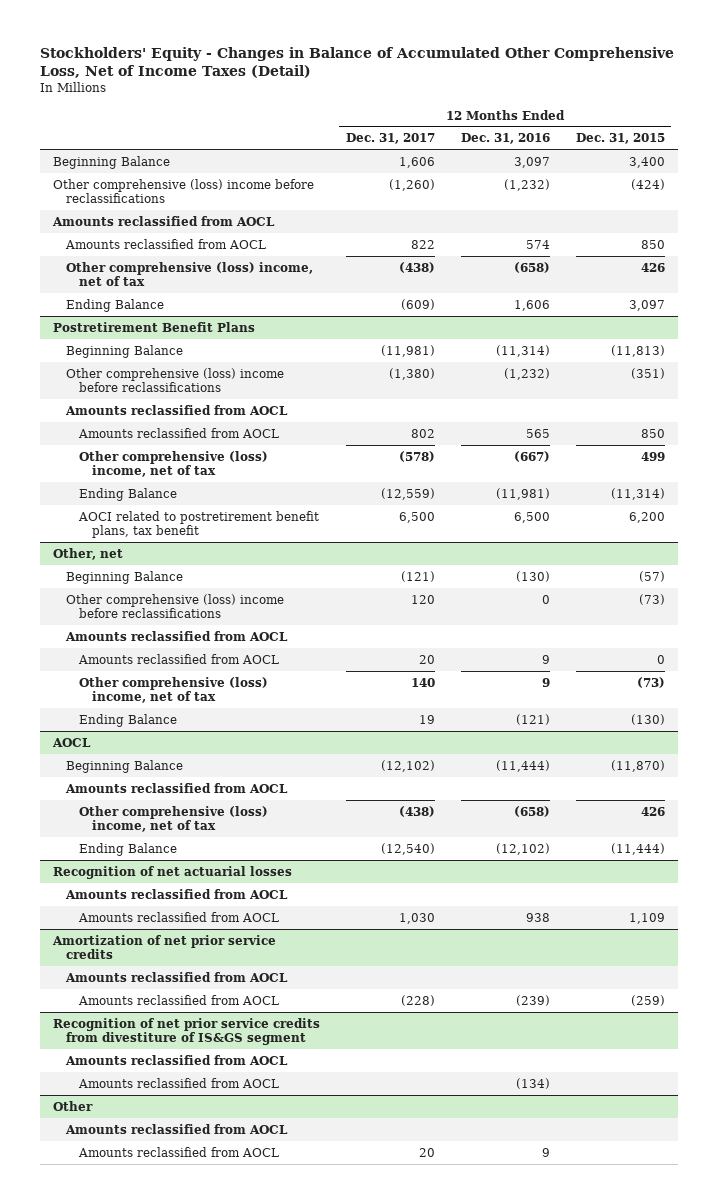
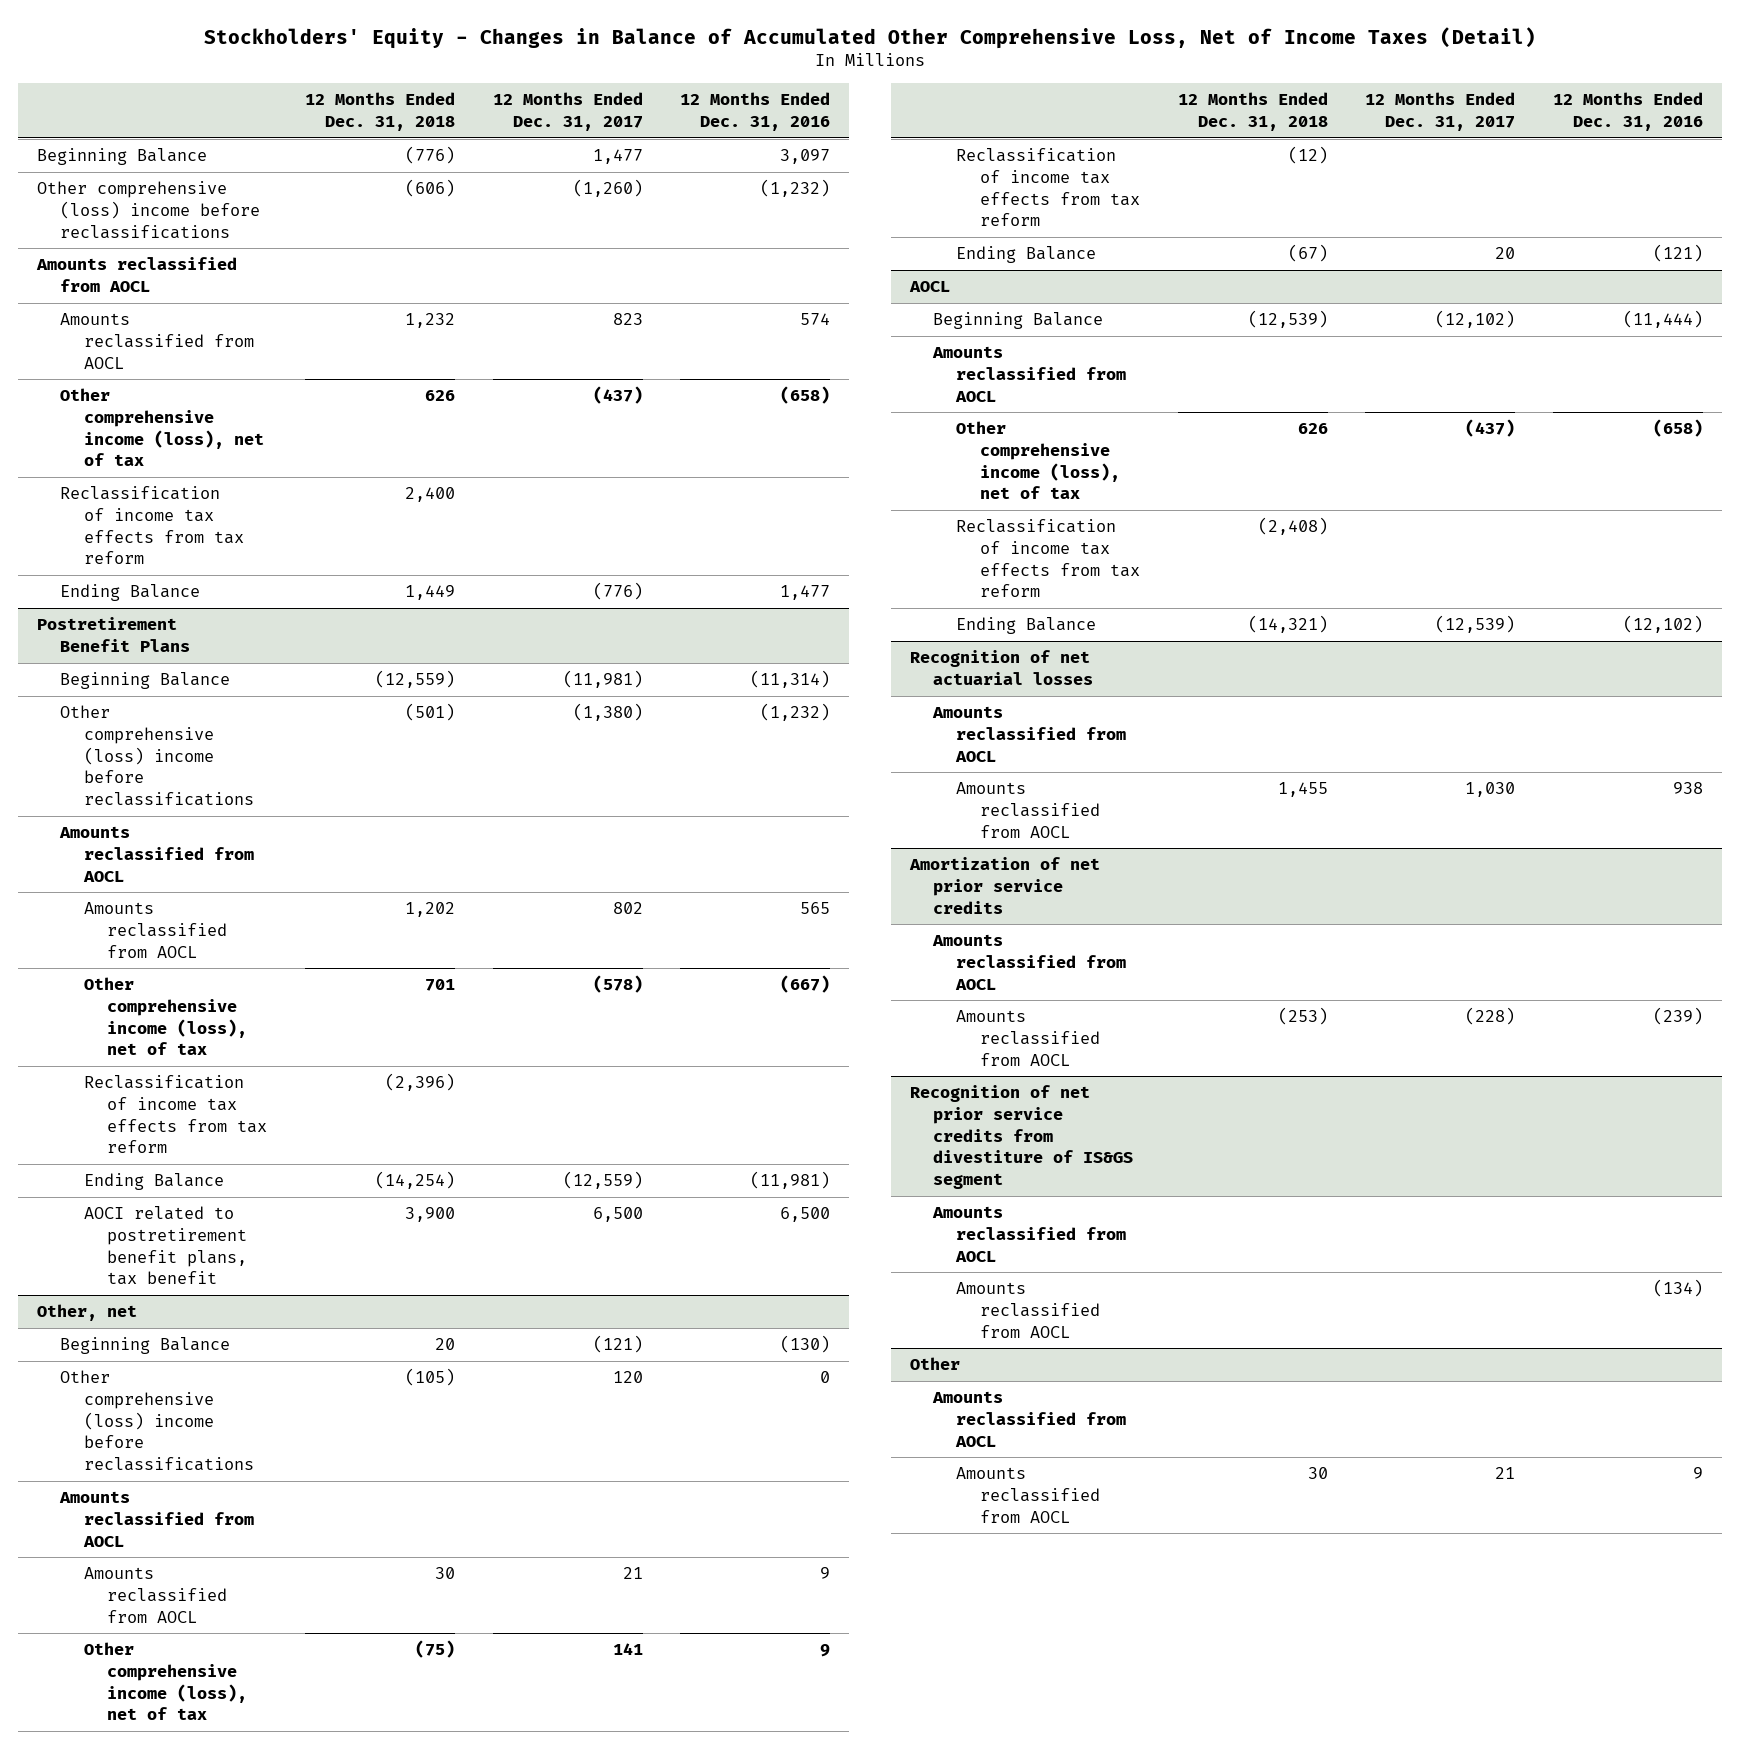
- | 12 Months Ended Dec. 31, 2017 | 12 Months Ended Dec. 31, 2016 | 12 Months Ended Dec. 31, 2015
+ | 12 Months Ended Dec. 31, 2018 | 12 Months Ended Dec. 31, 2017 | 12 Months Ended Dec. 31, 2016
- Beginning Balance | 1,606 | 3,097 | 3,400
+ Beginning Balance | (776) | 1,477 | 3,097
- Amounts reclassified from AOCL | 822 | 574 | 850
- Other comprehensive (loss) income, net of tax | (438) | (658) | 426
- Ending Balance | (609) | 1,606 | 3,097
+ Amounts reclassified from AOCL | 1,232 | 823 | 574
+ Other comprehensive income (loss), net of tax | 626 | (437) | (658)
+ Reclassification of income tax effects from tax reform | 2,400 | |
+ Ending Balance | 1,449 | (776) | 1,477
@ Postretirement Benefit Plans
- Other comprehensive (loss) income, net of tax | (578) | (667) | 499
+ Other comprehensive income (loss), net of tax | 701 | (578) | (667)
+ Reclassification of income tax effects from tax reform | (2,396) | |
@ Other, net
- Amounts reclassified from AOCL | 20 | 9 | 0
- Other comprehensive (loss) income, net of tax | 140 | 9 | (73)
- Ending Balance | 19 | (121) | (130)
+ Amounts reclassified from AOCL | 30 | 21 | 9
+ Other comprehensive income (loss), net of tax | (75) | 141 | 9
+ Reclassification of income tax effects from tax reform | (12) | |
+ Ending Balance | (67) | 20 | (121)
@ AOCL
- Other comprehensive (loss) income, net of tax | (438) | (658) | 426
- Ending Balance | (12,540) | (12,102) | (11,444)
+ Other comprehensive income (loss), net of tax | 626 | (437) | (658)
+ Reclassification of income tax effects from tax reform | (2,408) | |
+ Ending Balance | (14,321) | (12,539) | (12,102)
@ Other
- Amounts reclassified from AOCL | 20 | 9 |
+ Amounts reclassified from AOCL | 30 | 21 | 9

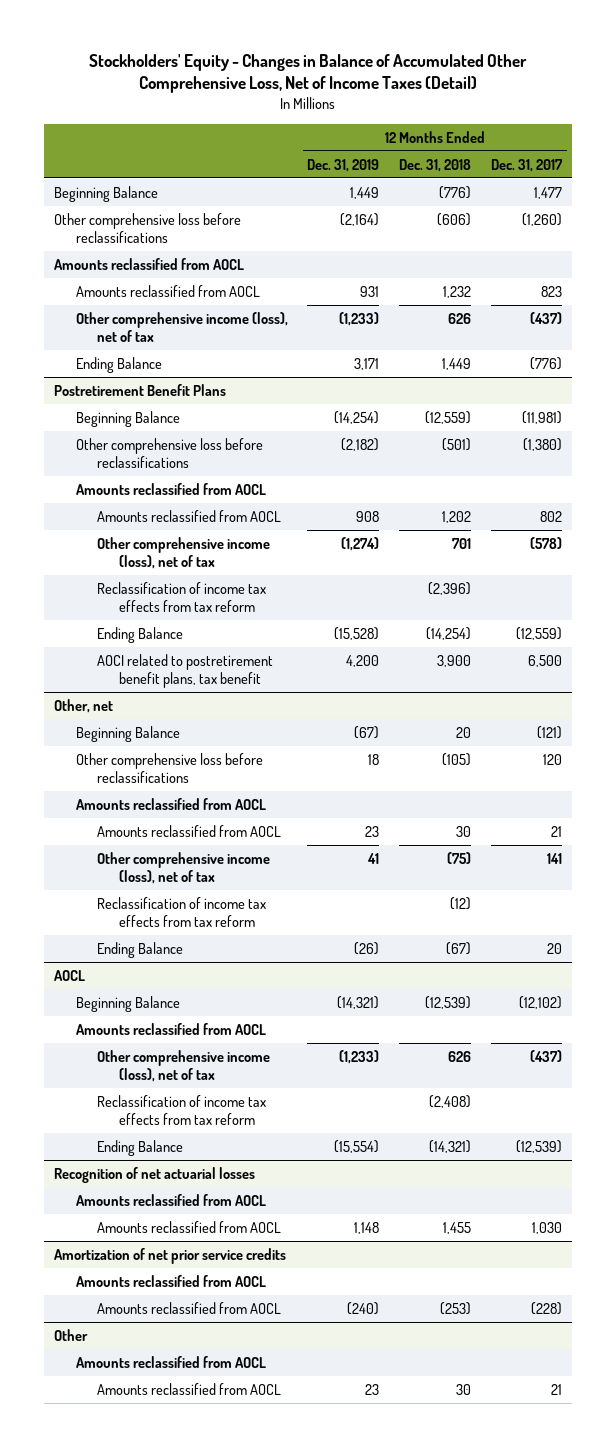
- | 12 Months Ended Dec. 31, 2018 | 12 Months Ended Dec. 31, 2017 | 12 Months Ended Dec. 31, 2016
+ | 12 Months Ended Dec. 31, 2019 | 12 Months Ended Dec. 31, 2018 | 12 Months Ended Dec. 31, 2017
- Other comprehensive (loss) income before reclassifications | (606) | (1,260) | (1,232)
+ Other comprehensive loss before reclassifications | (2,164) | (606) | (1,260)
- Reclassification of income tax effects from tax reform | 2,400 | |
@ Postretirement Benefit Plans
- Other comprehensive (loss) income before reclassifications | (501) | (1,380) | (1,232)
+ Other comprehensive loss before reclassifications | (2,182) | (501) | (1,380)
@ Other, net
- Other comprehensive (loss) income before reclassifications | (105) | 120 | 0
+ Other comprehensive loss before reclassifications | 18 | (105) | 120
- Recognition of net prior service credits from divestiture of IS&GS segment
- Amounts reclassified from AOCL
- Amounts reclassified from AOCL | | | (134)

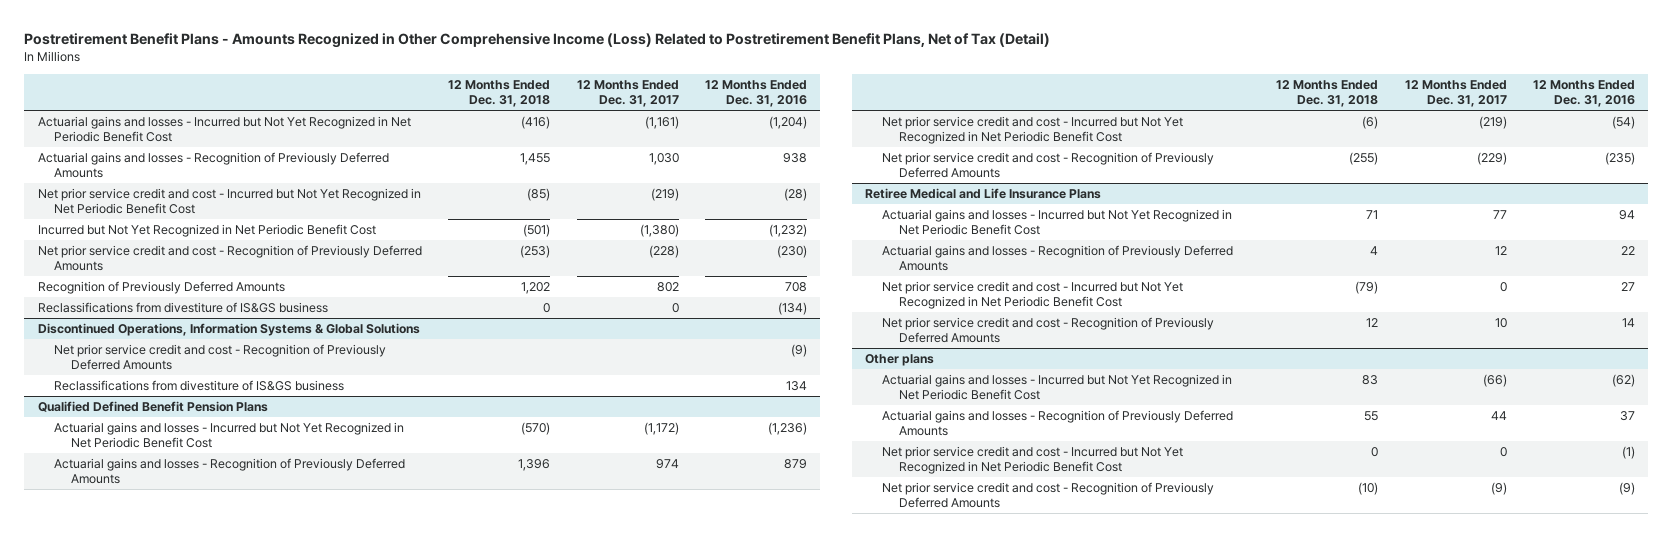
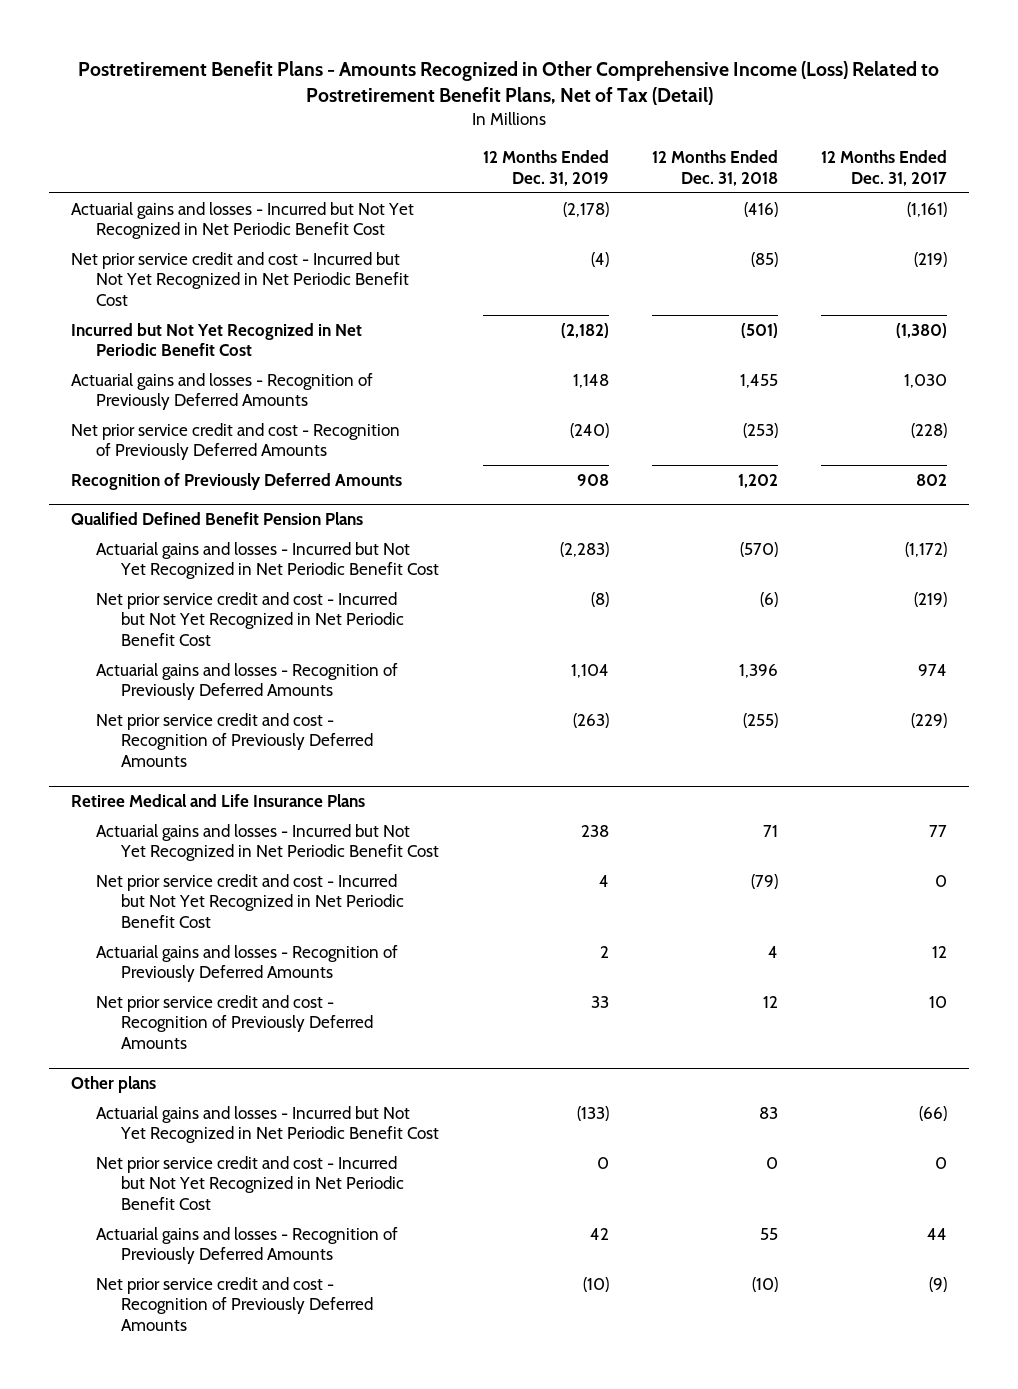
- | 12 Months Ended Dec. 31, 2018 | 12 Months Ended Dec. 31, 2017 | 12 Months Ended Dec. 31, 2016
+ | 12 Months Ended Dec. 31, 2019 | 12 Months Ended Dec. 31, 2018 | 12 Months Ended Dec. 31, 2017
moved down: Actuarial gains and losses - Recognition of Previously Deferred Amounts | 1,148 | 1,455 | 1,030
- Reclassifications from divestiture of IS&GS business | 0 | 0 | (134)
- Discontinued Operations, Information Systems & Global Solutions
- Net prior service credit and cost - Recognition of Previously Deferred Amounts | | | (9)
- Reclassifications from divestiture of IS&GS business | | | 134
@ Qualified Defined Benefit Pension Plans
moved down: Actuarial gains and losses - Recognition of Previously Deferred Amounts | 1,104 | 1,396 | 974
@ Retiree Medical and Life Insurance Plans
moved down: Actuarial gains and losses - Recognition of Previously Deferred Amounts | 2 | 4 | 12
@ Other plans
moved down: Actuarial gains and losses - Recognition of Previously Deferred Amounts | 42 | 55 | 44

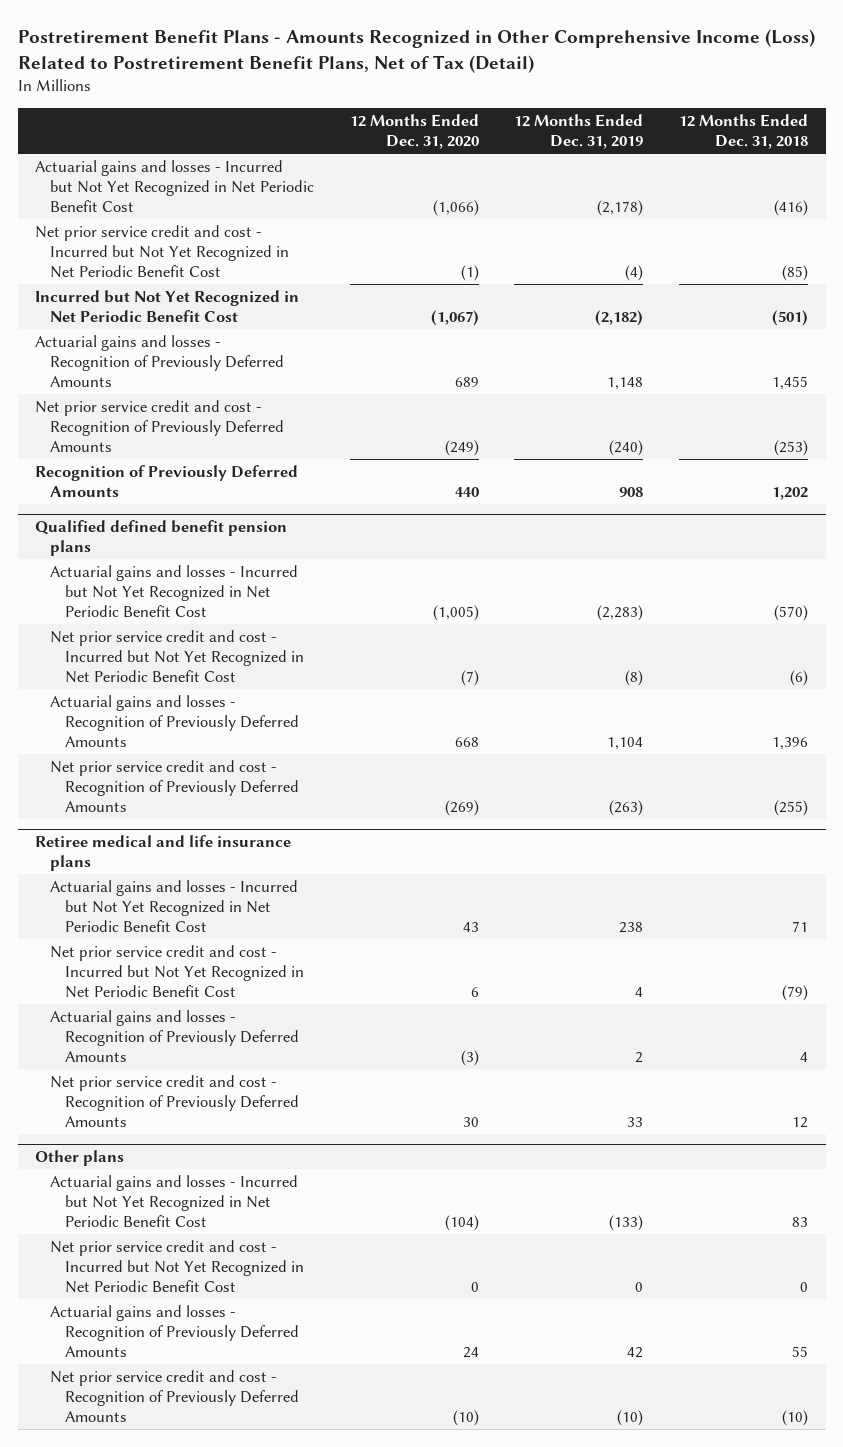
- | 12 Months Ended Dec. 31, 2019 | 12 Months Ended Dec. 31, 2018 | 12 Months Ended Dec. 31, 2017
+ | 12 Months Ended Dec. 31, 2020 | 12 Months Ended Dec. 31, 2019 | 12 Months Ended Dec. 31, 2018
- Qualified Defined Benefit Pension Plans
+ Qualified defined benefit pension plans
- Retiree Medical and Life Insurance Plans
+ Retiree medical and life insurance plans

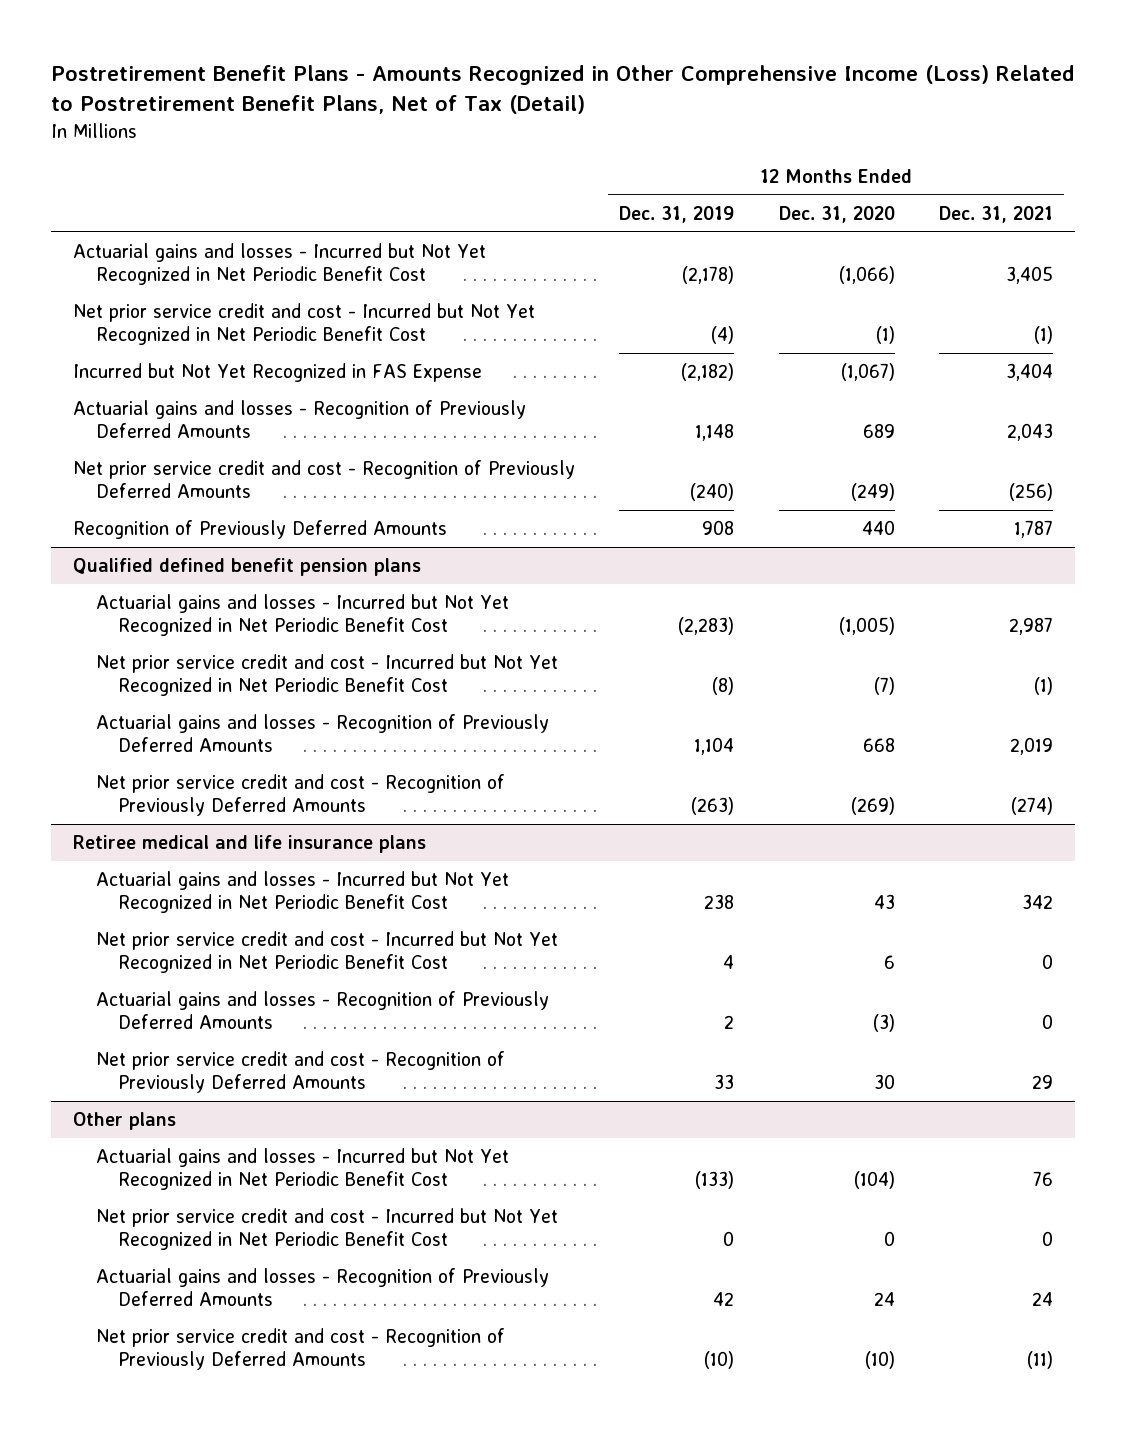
- | 12 Months Ended Dec. 31, 2020 | 12 Months Ended Dec. 31, 2019 | 12 Months Ended Dec. 31, 2018
+ | 12 Months Ended Dec. 31, 2019 | 12 Months Ended Dec. 31, 2020 | 12 Months Ended Dec. 31, 2021
- Incurred but Not Yet Recognized in Net Periodic Benefit Cost | (1,067) | (2,182) | (501)
+ Incurred but Not Yet Recognized in FAS Expense | (2,182) | (1,067) | 3,404

